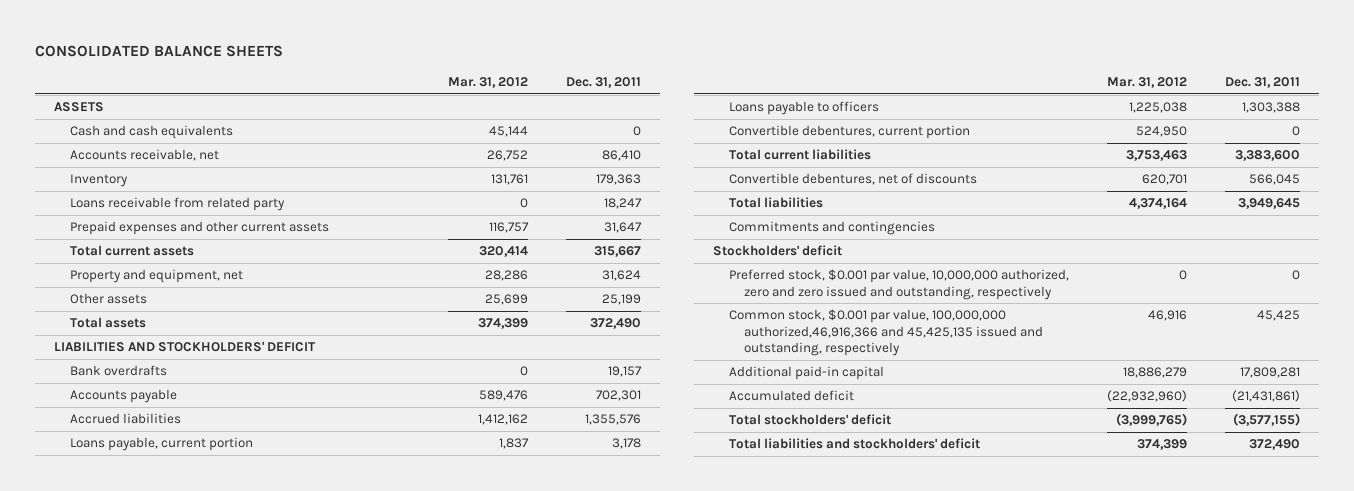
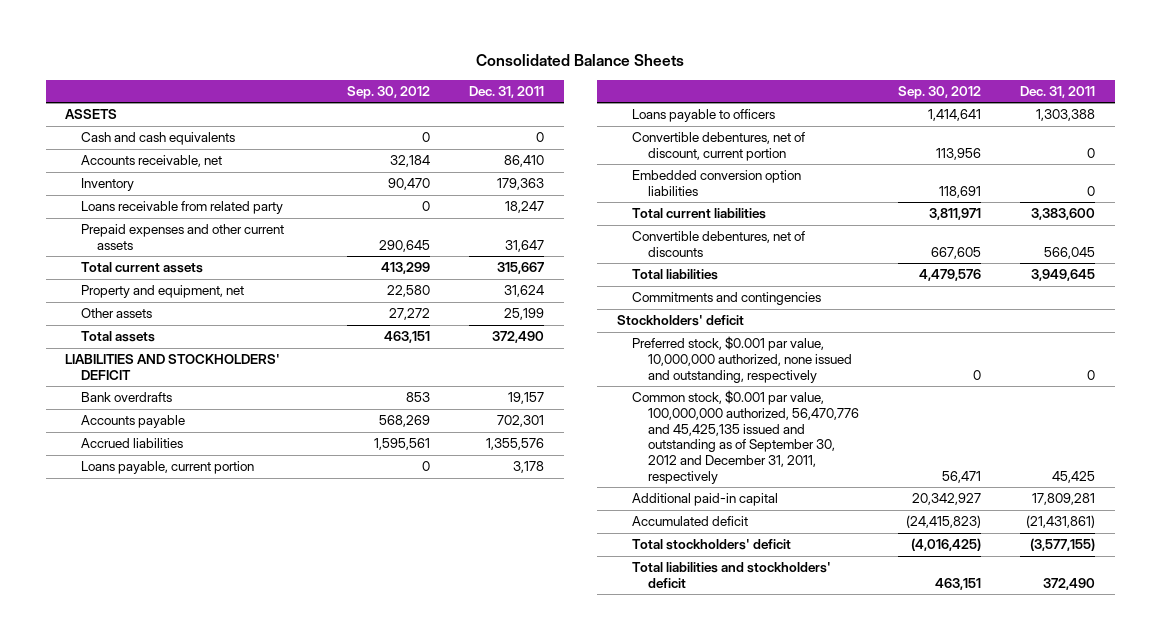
- CONSOLIDATED BALANCE SHEETS
+ Consolidated Balance Sheets
- | Mar. 31, 2012 | Dec. 31, 2011
+ | Sep. 30, 2012 | Dec. 31, 2011
- Convertible debentures, current portion | 524,950 | 0
+ Convertible debentures, net of discount, current portion | 113,956 | 0
+ Embedded conversion option liabilities | 118,691 | 0
- Preferred stock, $0.001 par value, 10,000,000 authorized, zero and zero issued and outstanding, respectively | 0 | 0
- Common stock, $0.001 par value, 100,000,000 authorized,46,916,366 and 45,425,135 issued and outstanding, respectively | 46,916 | 45,425
+ Preferred stock, $0.001 par value, 10,000,000 authorized, none issued and outstanding, respectively | 0 | 0
+ Common stock, $0.001 par value, 100,000,000 authorized, 56,470,776 and 45,425,135 issued and outstanding as of September 30, 2012 and December 31, 2011, respectively | 56,471 | 45,425

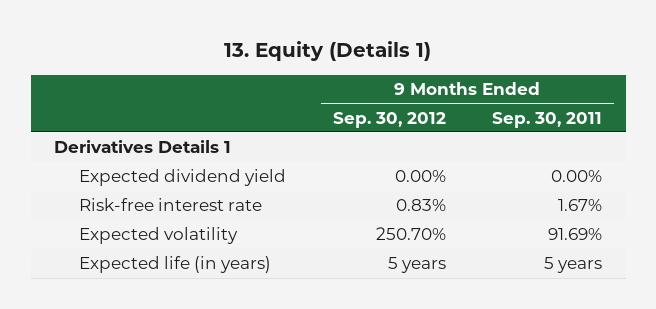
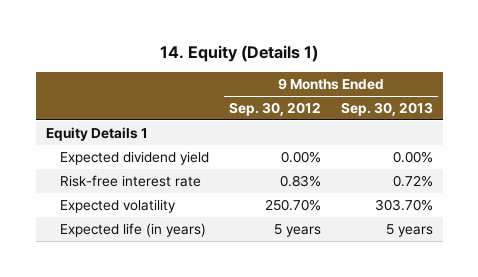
- 13. Equity (Details 1)
+ 14. Equity (Details 1)
- | 9 Months Ended Sep. 30, 2012 | 9 Months Ended Sep. 30, 2011
+ | 9 Months Ended Sep. 30, 2012 | 9 Months Ended Sep. 30, 2013
- Derivatives Details 1
+ Equity Details 1

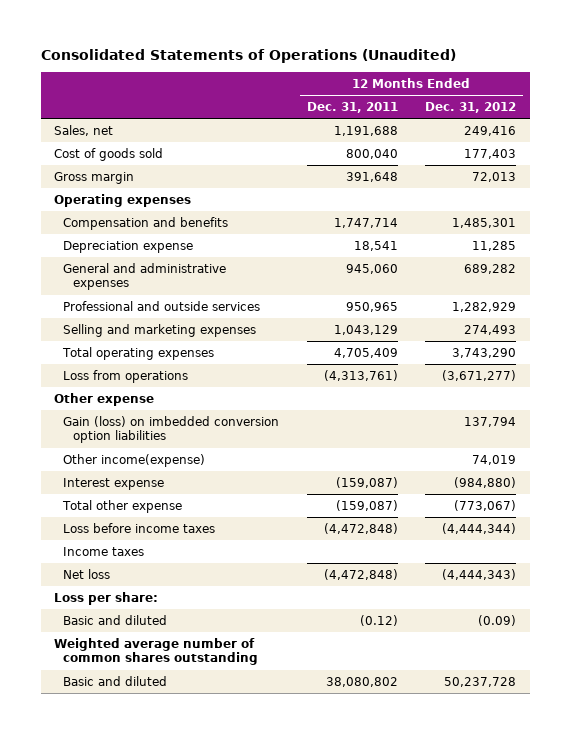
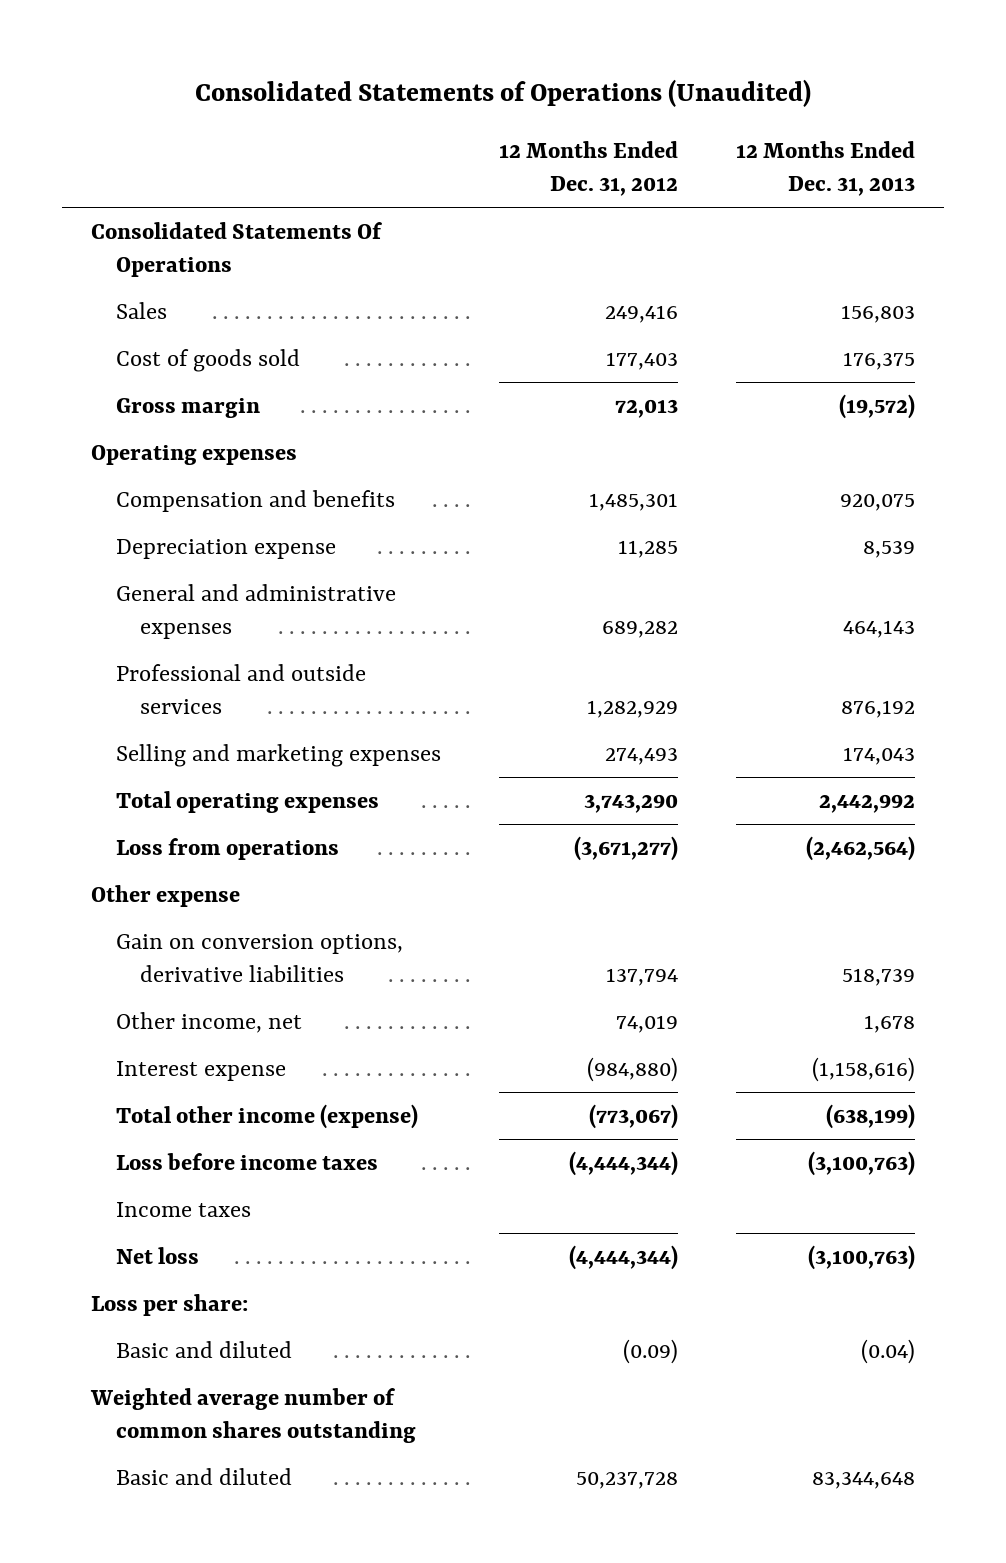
- | 12 Months Ended Dec. 31, 2011 | 12 Months Ended Dec. 31, 2012
+ | 12 Months Ended Dec. 31, 2012 | 12 Months Ended Dec. 31, 2013
- Sales, net | 1,191,688 | 249,416
+ Consolidated Statements Of Operations
+ Sales | 249,416 | 156,803
- Gain (loss) on imbedded conversion option liabilities | | 137,794
- Other income(expense) | | 74,019
+ Gain on conversion options, derivative liabilities | 137,794 | 518,739
+ Other income, net | 74,019 | 1,678
- Total other expense | (159,087) | (773,067)
+ Total other income (expense) | (773,067) | (638,199)
- Net loss | (4,472,848) | (4,444,343)
+ Net loss | (4,444,344) | (3,100,763)

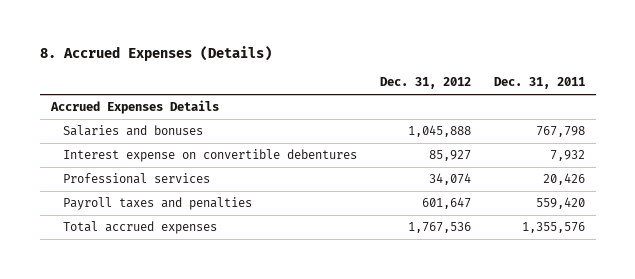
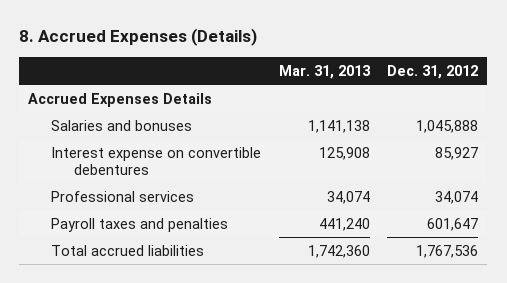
- | Dec. 31, 2012 | Dec. 31, 2011
+ | Mar. 31, 2013 | Dec. 31, 2012
- Total accrued expenses | 1,767,536 | 1,355,576
+ Total accrued liabilities | 1,742,360 | 1,767,536

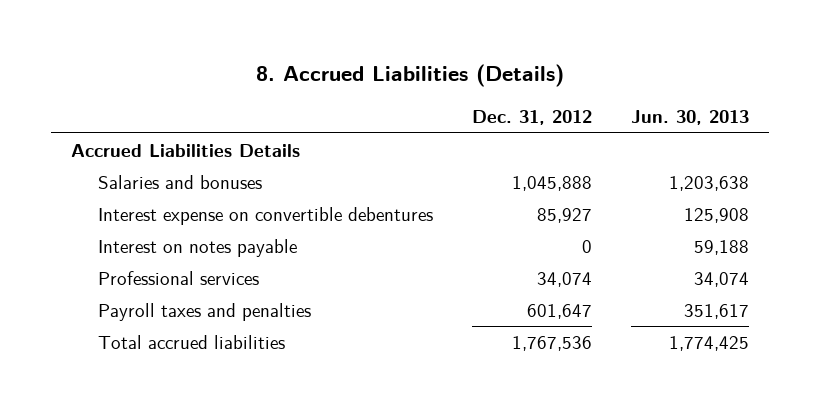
- 8. Accrued Expenses (Details)
+ 8. Accrued Liabilities (Details)
- | Mar. 31, 2013 | Dec. 31, 2012
+ | Dec. 31, 2012 | Jun. 30, 2013
- Accrued Expenses Details
+ Accrued Liabilities Details
+ Interest on notes payable | 0 | 59,188

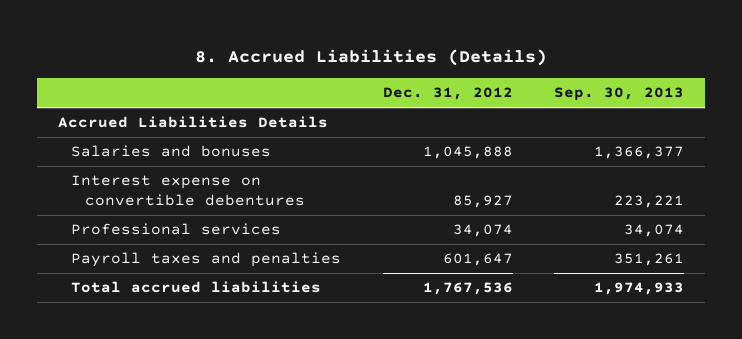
- | Dec. 31, 2012 | Jun. 30, 2013
+ | Dec. 31, 2012 | Sep. 30, 2013
- Interest on notes payable | 0 | 59,188

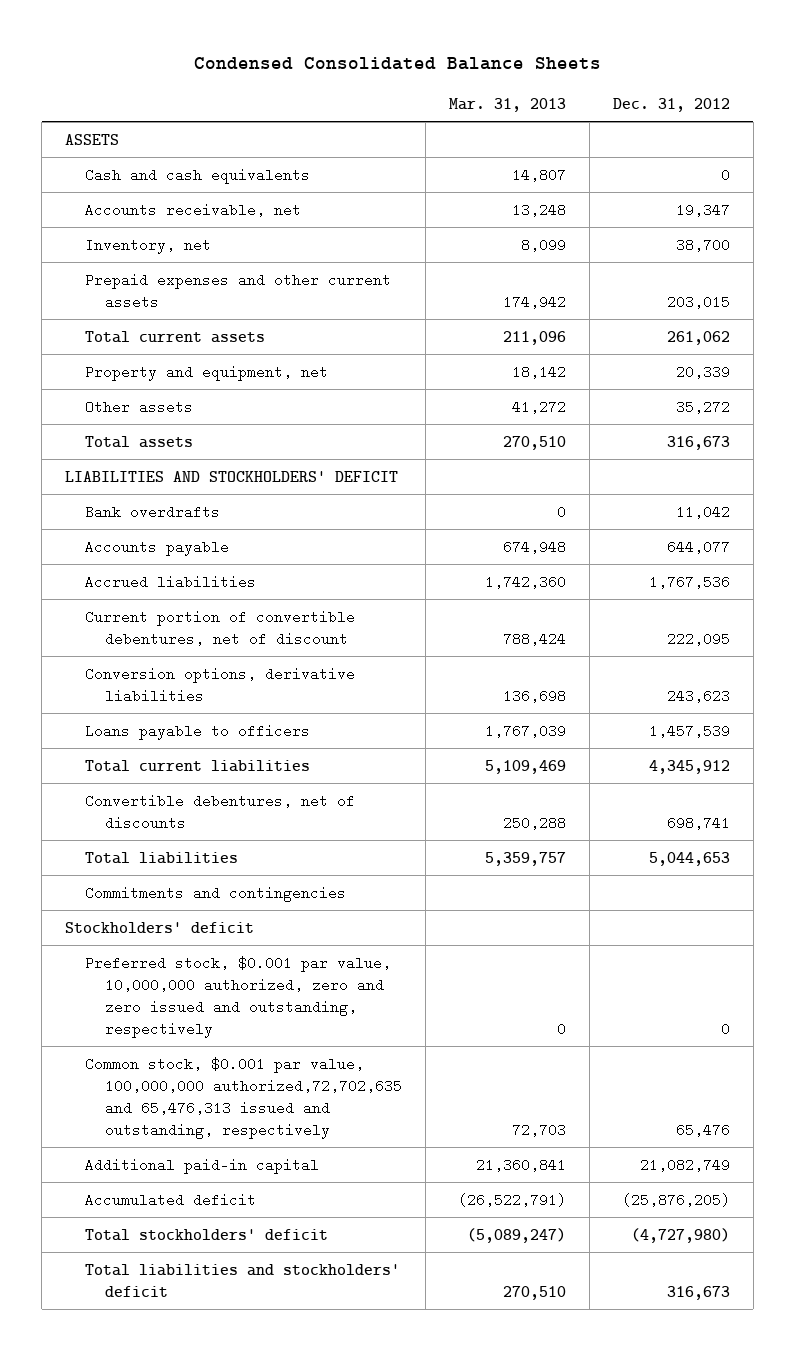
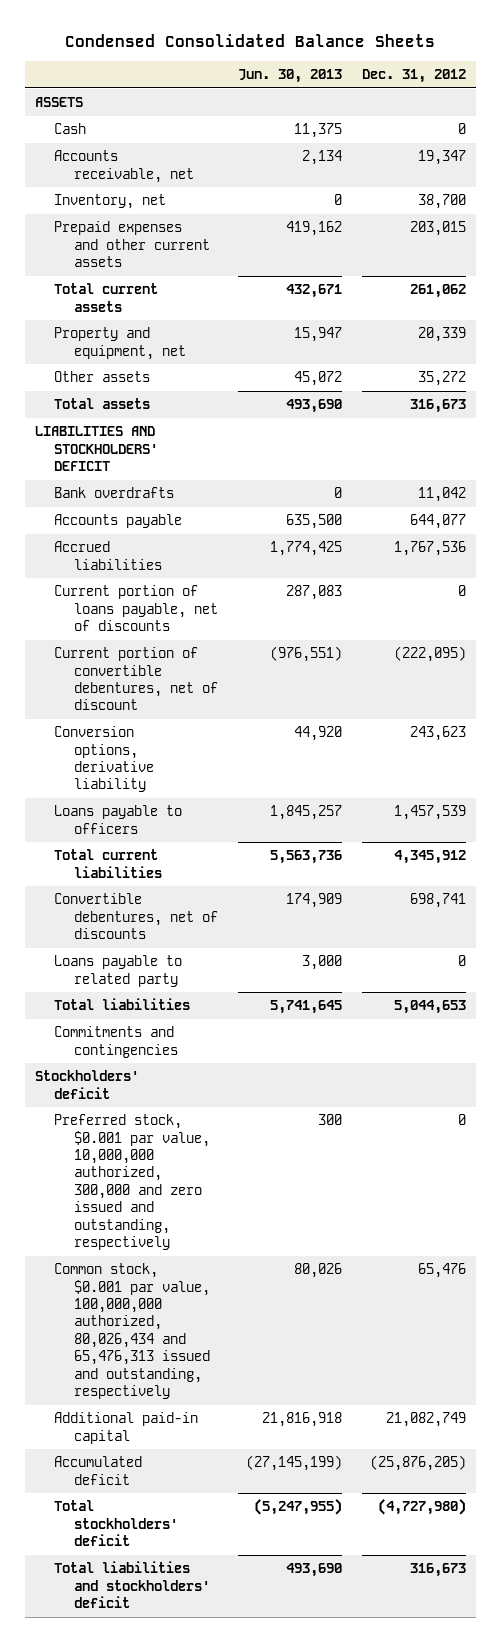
- | Mar. 31, 2013 | Dec. 31, 2012
+ | Jun. 30, 2013 | Dec. 31, 2012
- Cash and cash equivalents | 14,807 | 0
+ Cash | 11,375 | 0
- Current portion of convertible debentures, net of discount | 788,424 | 222,095
- Conversion options, derivative liabilities | 136,698 | 243,623
+ Current portion of loans payable, net of discounts | 287,083 | 0
+ Current portion of convertible debentures, net of discount | (976,551) | (222,095)
+ Conversion options, derivative liability | 44,920 | 243,623
+ Loans payable to related party | 3,000 | 0
- Preferred stock, $0.001 par value, 10,000,000 authorized, zero and zero issued and outstanding, respectively | 0 | 0
- Common stock, $0.001 par value, 100,000,000 authorized,72,702,635 and 65,476,313 issued and outstanding, respectively | 72,703 | 65,476
+ Preferred stock, $0.001 par value, 10,000,000 authorized, 300,000 and zero issued and outstanding, respectively | 300 | 0
+ Common stock, $0.001 par value, 100,000,000 authorized, 80,026,434 and 65,476,313 issued and outstanding, respectively | 80,026 | 65,476

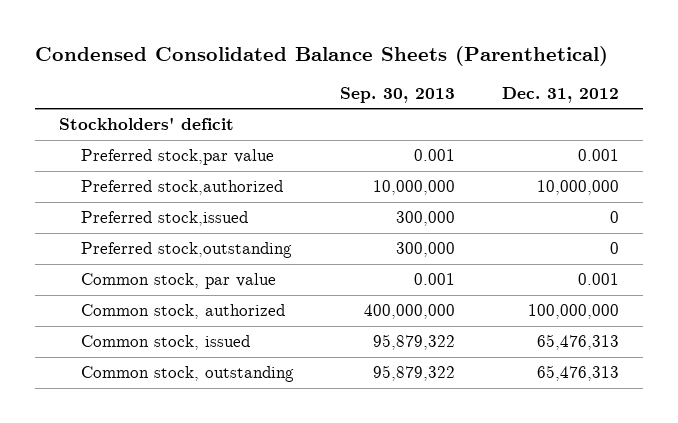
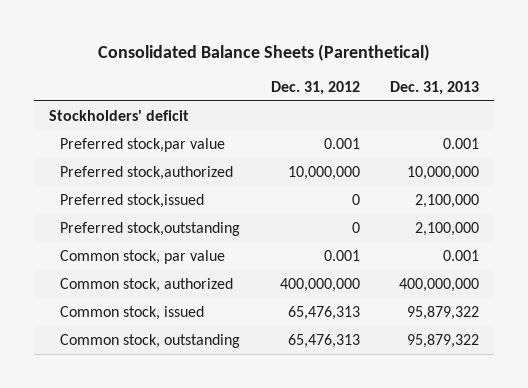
- Condensed Consolidated Balance Sheets (Parenthetical)
+ Consolidated Balance Sheets (Parenthetical)
- | Sep. 30, 2013 | Dec. 31, 2012
+ | Dec. 31, 2012 | Dec. 31, 2013
- Common stock, authorized | 400,000,000 | 100,000,000
+ Common stock, authorized | 400,000,000 | 400,000,000

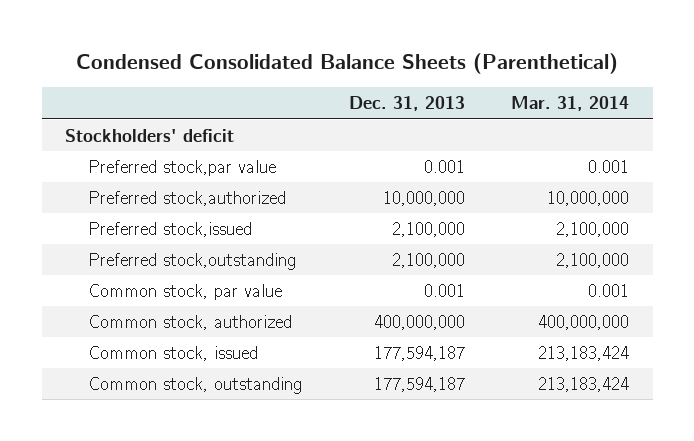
- Consolidated Balance Sheets (Parenthetical)
+ Condensed Consolidated Balance Sheets (Parenthetical)
- | Dec. 31, 2012 | Dec. 31, 2013
+ | Dec. 31, 2013 | Mar. 31, 2014
- Common stock, issued | 65,476,313 | 95,879,322
- Common stock, outstanding | 65,476,313 | 95,879,322
+ Common stock, issued | 177,594,187 | 213,183,424
+ Common stock, outstanding | 177,594,187 | 213,183,424

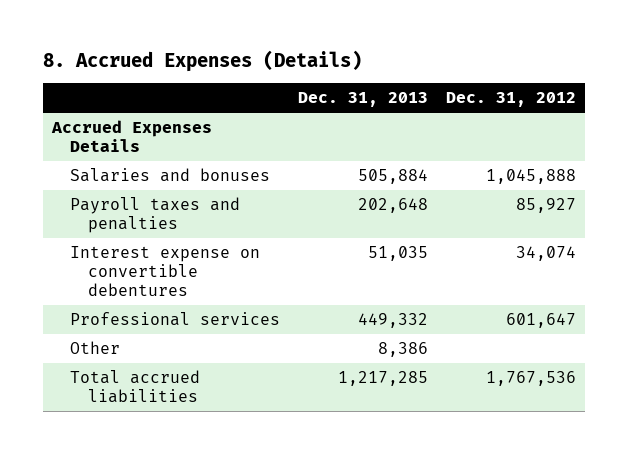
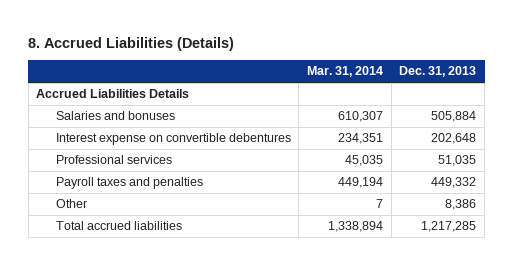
- 8. Accrued Expenses (Details)
+ 8. Accrued Liabilities (Details)
- | Dec. 31, 2013 | Dec. 31, 2012
+ | Mar. 31, 2014 | Dec. 31, 2013
- Accrued Expenses Details
+ Accrued Liabilities Details
- Payroll taxes and penalties | 202,648 | 85,927
- Interest expense on convertible debentures | 51,035 | 34,074
- Professional services | 449,332 | 601,647
+ Interest expense on convertible debentures | 234,351 | 202,648
+ Professional services | 45,035 | 51,035
+ Payroll taxes and penalties | 449,194 | 449,332

